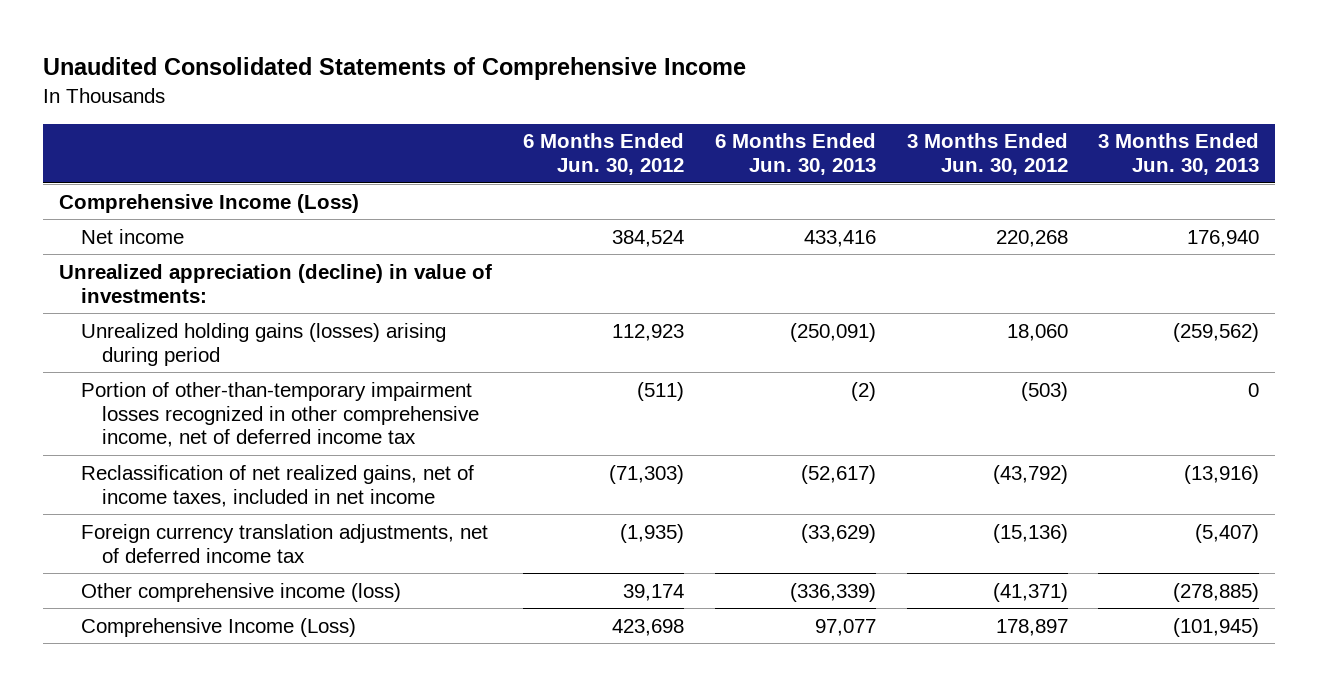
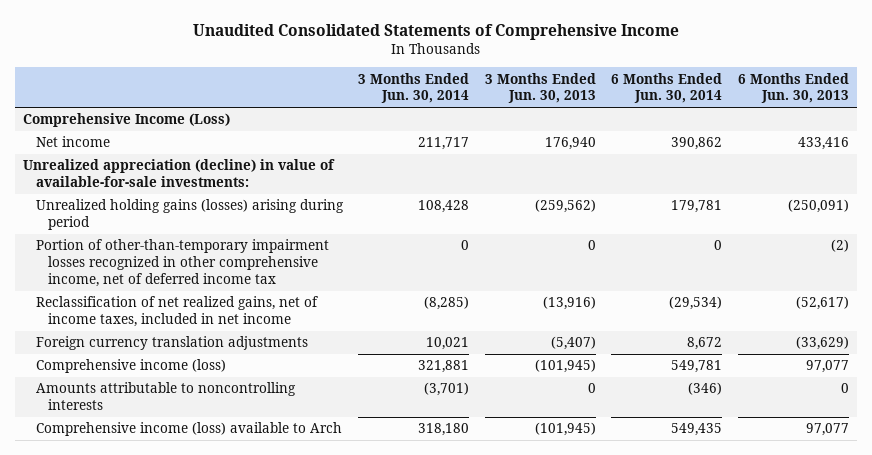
- | 6 Months Ended Jun. 30, 2012 | 6 Months Ended Jun. 30, 2013 | 3 Months Ended Jun. 30, 2012 | 3 Months Ended Jun. 30, 2013
+ | 3 Months Ended Jun. 30, 2014 | 3 Months Ended Jun. 30, 2013 | 6 Months Ended Jun. 30, 2014 | 6 Months Ended Jun. 30, 2013
- Unrealized appreciation (decline) in value of investments:
+ Unrealized appreciation (decline) in value of available-for-sale investments:
- Foreign currency translation adjustments, net of deferred income tax | (1,935) | (33,629) | (15,136) | (5,407)
- Other comprehensive income (loss) | 39,174 | (336,339) | (41,371) | (278,885)
- Comprehensive Income (Loss) | 423,698 | 97,077 | 178,897 | (101,945)
+ Foreign currency translation adjustments | 10,021 | (5,407) | 8,672 | (33,629)
+ Comprehensive income (loss) | 321,881 | (101,945) | 549,781 | 97,077
+ Amounts attributable to noncontrolling interests | (3,701) | 0 | (346) | 0
+ Comprehensive income (loss) available to Arch | 318,180 | (101,945) | 549,435 | 97,077

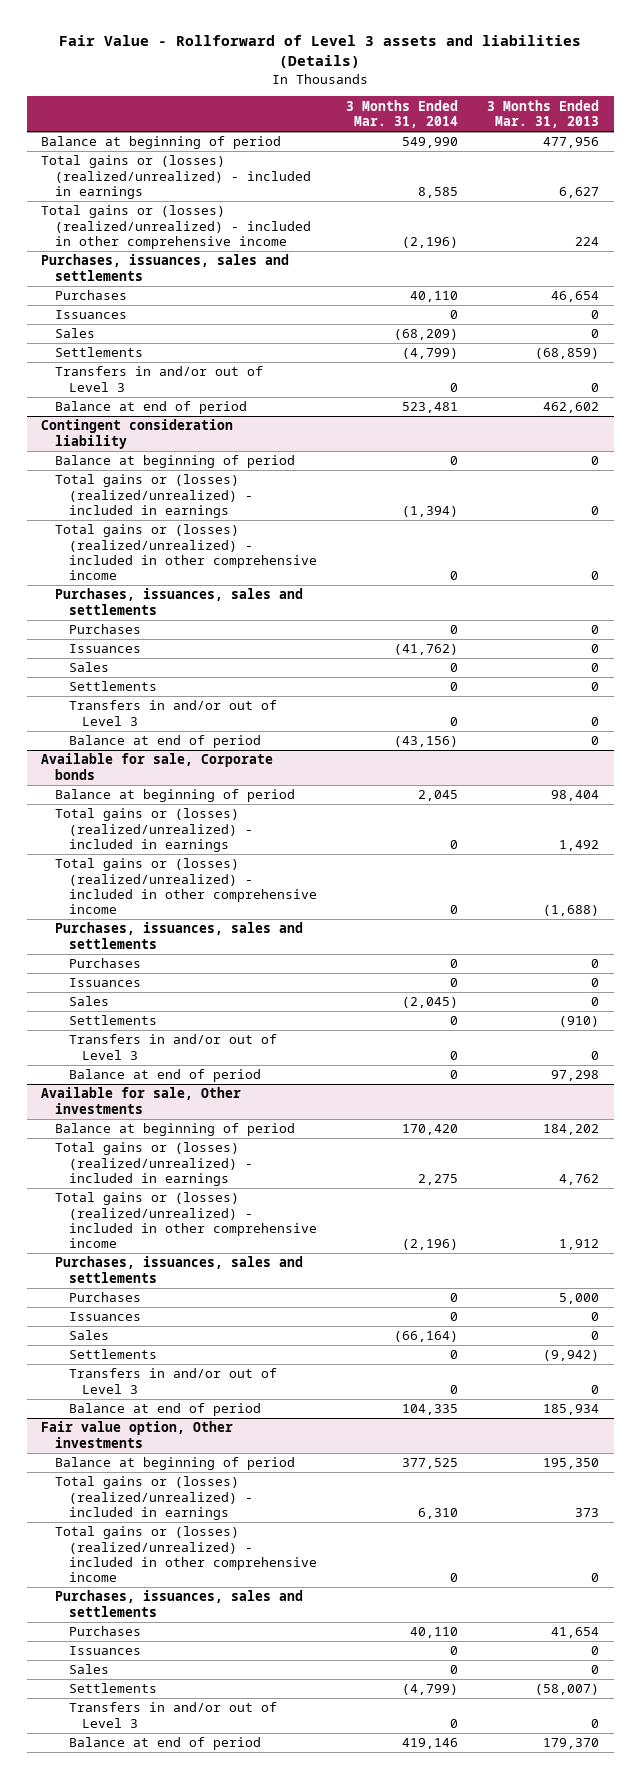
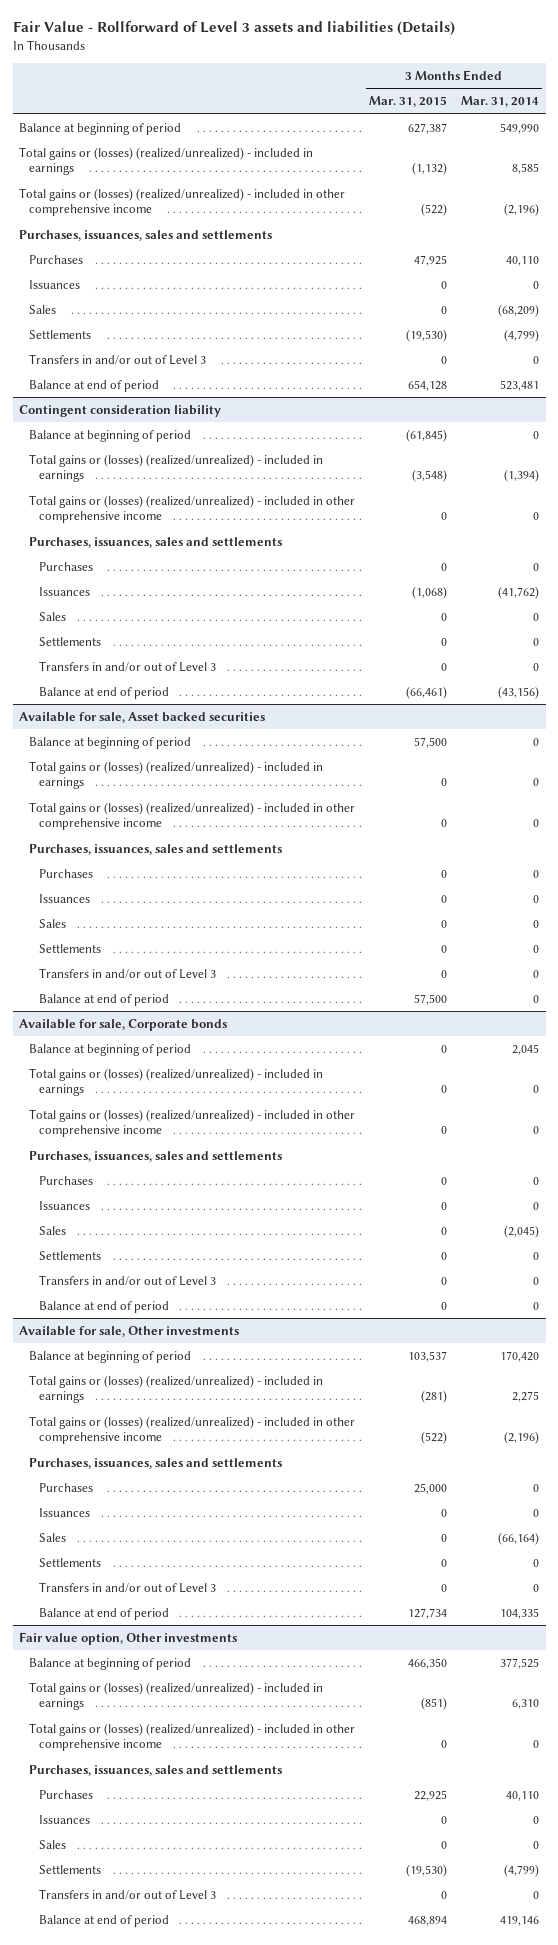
- | 3 Months Ended Mar. 31, 2014 | 3 Months Ended Mar. 31, 2013
+ | 3 Months Ended Mar. 31, 2015 | 3 Months Ended Mar. 31, 2014
+ Available for sale, Asset backed securities
+ Balance at beginning of period | 57,500 | 0
+ Total gains or (losses) (realized/unrealized) - included in earnings | 0 | 0
+ Total gains or (losses) (realized/unrealized) - included in other comprehensive income | 0 | 0
+ Purchases, issuances, sales and settlements
+ Purchases | 0 | 0
+ Issuances | 0 | 0
+ Sales | 0 | 0
+ Settlements | 0 | 0
+ Transfers in and/or out of Level 3 | 0 | 0
+ Balance at end of period | 57,500 | 0

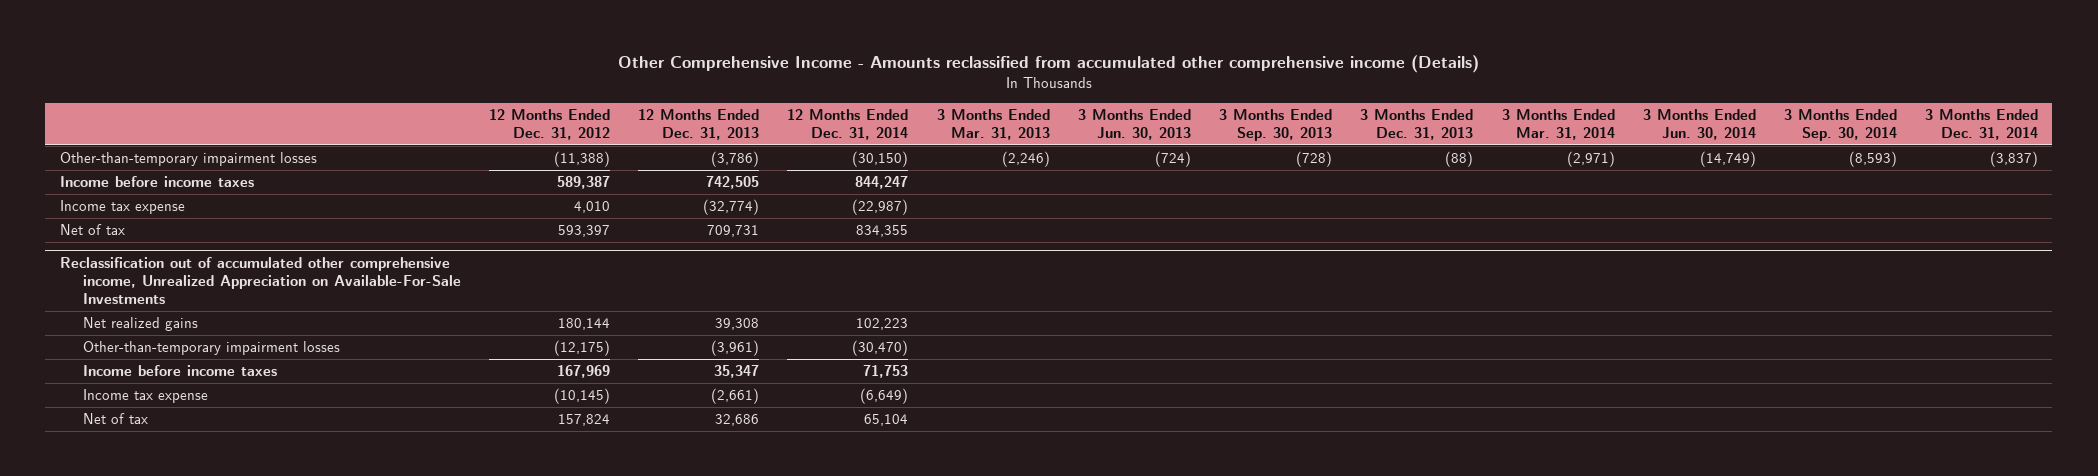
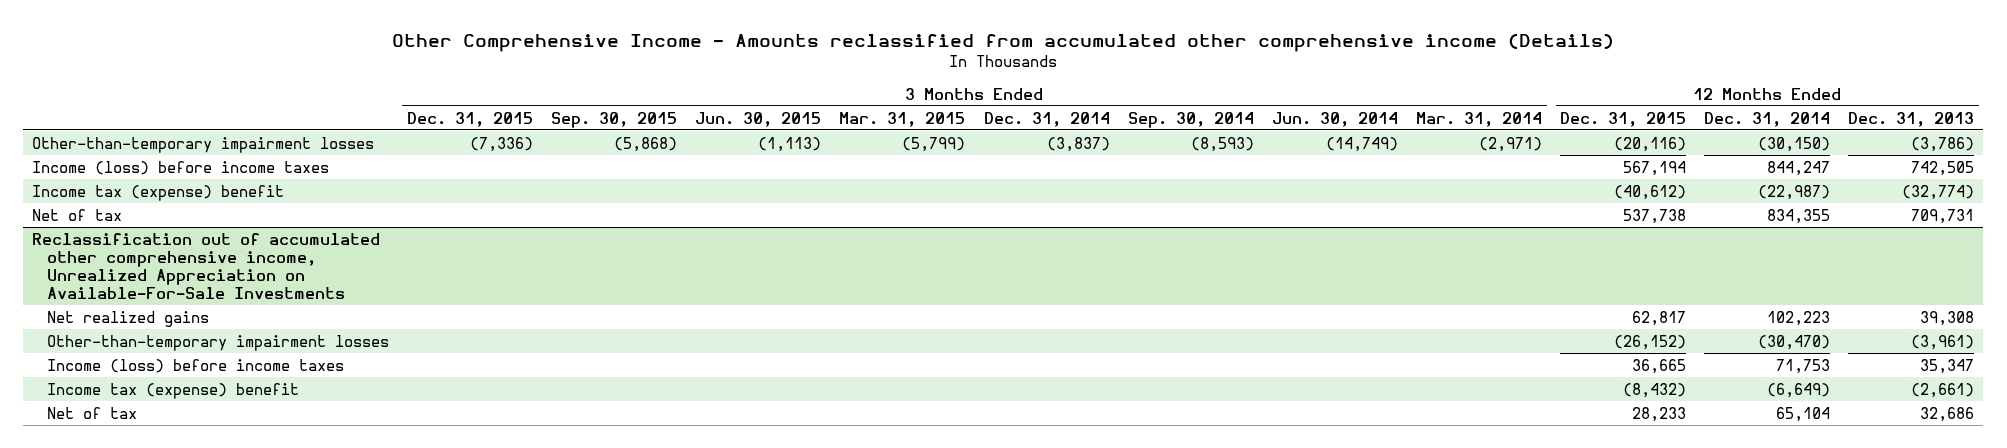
- | 12 Months Ended Dec. 31, 2012 | 12 Months Ended Dec. 31, 2013 | 12 Months Ended Dec. 31, 2014 | 3 Months Ended Mar. 31, 2013 | 3 Months Ended Jun. 30, 2013 | 3 Months Ended Sep. 30, 2013 | 3 Months Ended Dec. 31, 2013 | 3 Months Ended Mar. 31, 2014 | 3 Months Ended Jun. 30, 2014 | 3 Months Ended Sep. 30, 2014 | 3 Months Ended Dec. 31, 2014
+ | 3 Months Ended Dec. 31, 2015 | 3 Months Ended Sep. 30, 2015 | 3 Months Ended Jun. 30, 2015 | 3 Months Ended Mar. 31, 2015 | 3 Months Ended Dec. 31, 2014 | 3 Months Ended Sep. 30, 2014 | 3 Months Ended Jun. 30, 2014 | 3 Months Ended Mar. 31, 2014 | 12 Months Ended Dec. 31, 2015 | 12 Months Ended Dec. 31, 2014 | 12 Months Ended Dec. 31, 2013
- Income before income taxes | 589,387 | 742,505 | 844,247 | | | | | | | |
- Income tax expense | 4,010 | (32,774) | (22,987) | | | | | | | |
+ Income (loss) before income taxes | | | | | | | | | 567,194 | 844,247 | 742,505
+ Income tax (expense) benefit | | | | | | | | | (40,612) | (22,987) | (32,774)
@ Reclassification out of accumulated other comprehensive income, Unrealized Appreciation on Available-For-Sale Investments
- Income before income taxes | 167,969 | 35,347 | 71,753 | | | | | | | |
- Income tax expense | (10,145) | (2,661) | (6,649) | | | | | | | |
+ Income (loss) before income taxes | | | | | | | | | 36,665 | 71,753 | 35,347
+ Income tax (expense) benefit | | | | | | | | | (8,432) | (6,649) | (2,661)

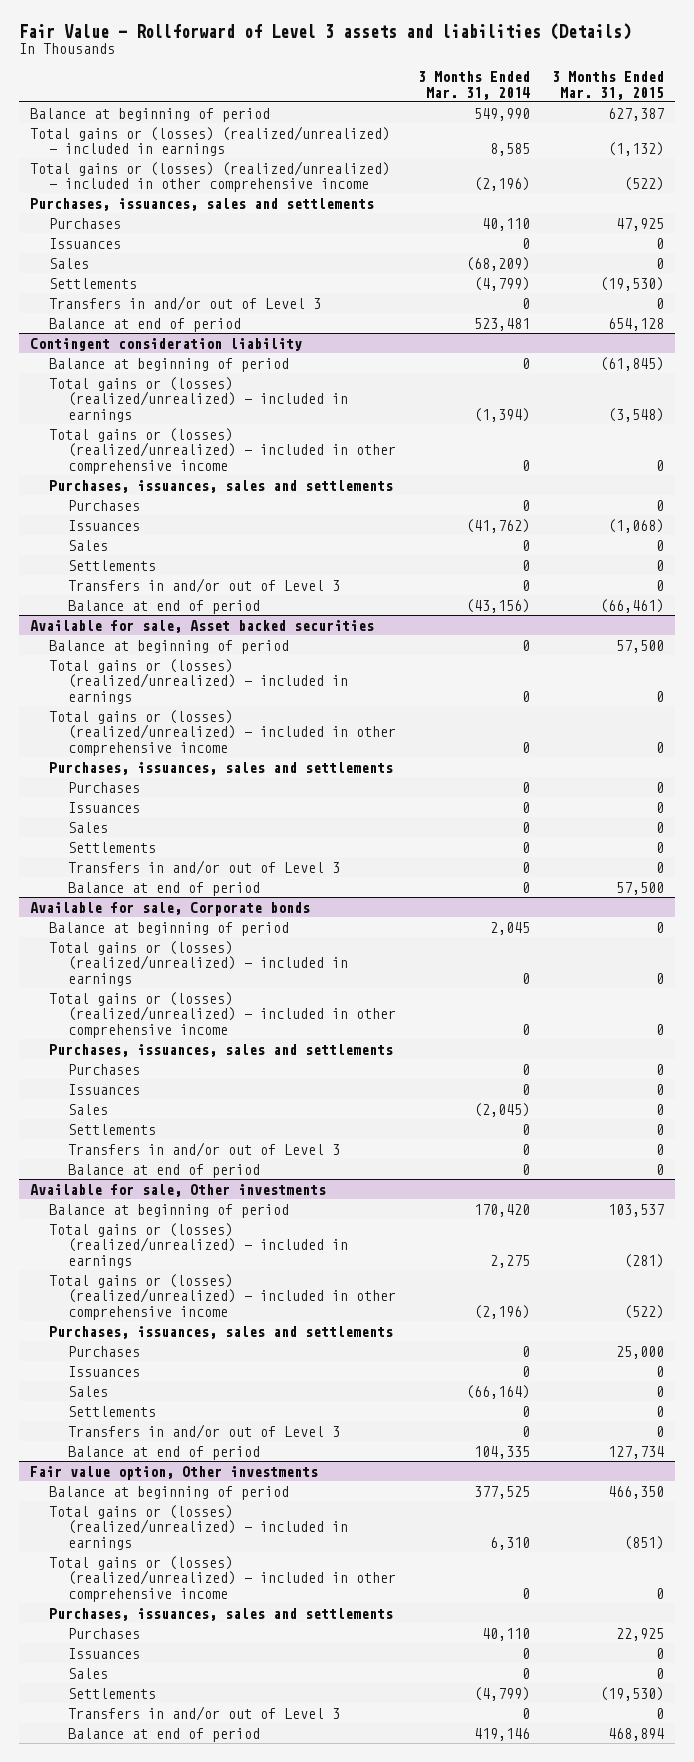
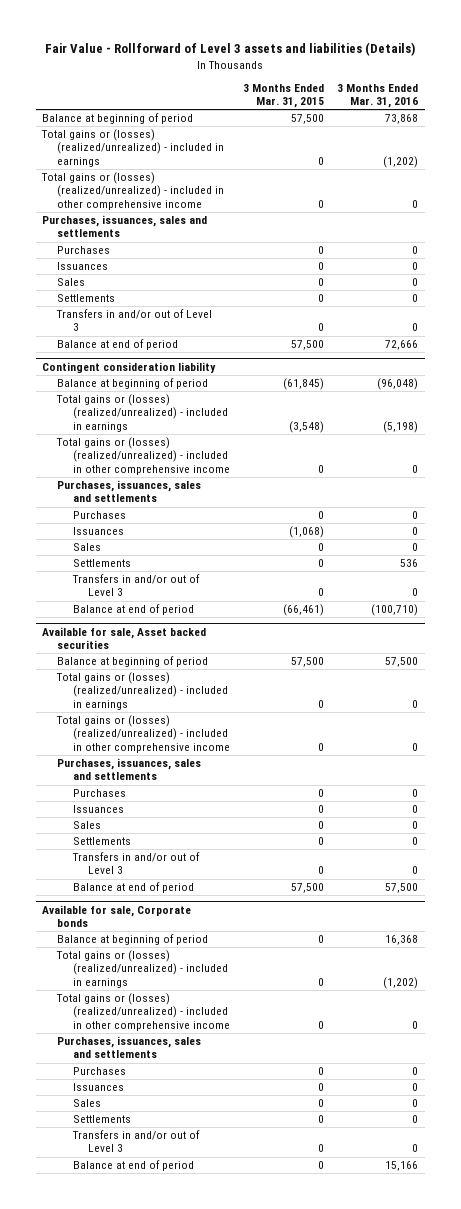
- | 3 Months Ended Mar. 31, 2014 | 3 Months Ended Mar. 31, 2015
+ | 3 Months Ended Mar. 31, 2015 | 3 Months Ended Mar. 31, 2016
- Balance at beginning of period | 549,990 | 627,387
- Total gains or (losses) (realized/unrealized) - included in earnings | 8,585 | (1,132)
- Total gains or (losses) (realized/unrealized) - included in other comprehensive income | (2,196) | (522)
+ Balance at beginning of period | 57,500 | 73,868
+ Total gains or (losses) (realized/unrealized) - included in earnings | 0 | (1,202)
+ Total gains or (losses) (realized/unrealized) - included in other comprehensive income | 0 | 0
- Purchases | 40,110 | 47,925
+ Purchases | 0 | 0
- Settlements | (4,799) | (19,530)
+ Settlements | 0 | 0
- Balance at end of period | 523,481 | 654,128
+ Balance at end of period | 57,500 | 72,666
- Available for sale, Other investments
- Balance at beginning of period | 170,420 | 103,537
- Total gains or (losses) (realized/unrealized) - included in earnings | 2,275 | (281)
- Total gains or (losses) (realized/unrealized) - included in other comprehensive income | (2,196) | (522)
- Purchases, issuances, sales and settlements
- Purchases | 0 | 25,000
- Issuances | 0 | 0
- Sales | (66,164) | 0
- Settlements | 0 | 0
- Transfers in and/or out of Level 3 | 0 | 0
- Balance at end of period | 104,335 | 127,734
- Fair value option, Other investments
- Balance at beginning of period | 377,525 | 466,350
- Total gains or (losses) (realized/unrealized) - included in earnings | 6,310 | (851)
- Total gains or (losses) (realized/unrealized) - included in other comprehensive income | 0 | 0
- Purchases, issuances, sales and settlements
- Purchases | 40,110 | 22,925
- Issuances | 0 | 0
- Sales | 0 | 0
- Settlements | (4,799) | (19,530)
- Transfers in and/or out of Level 3 | 0 | 0
- Balance at end of period | 419,146 | 468,894

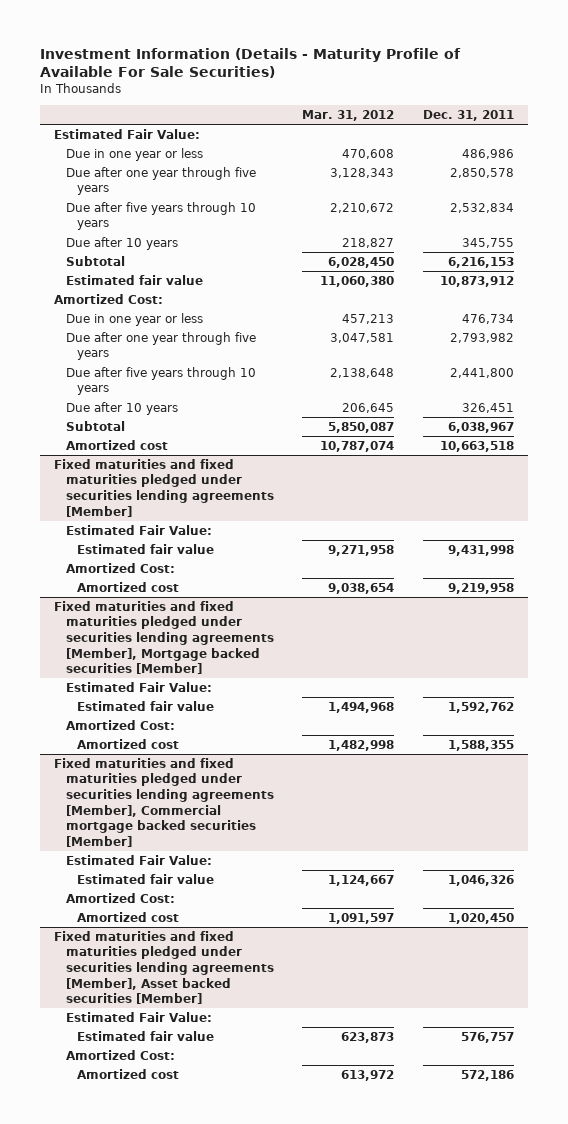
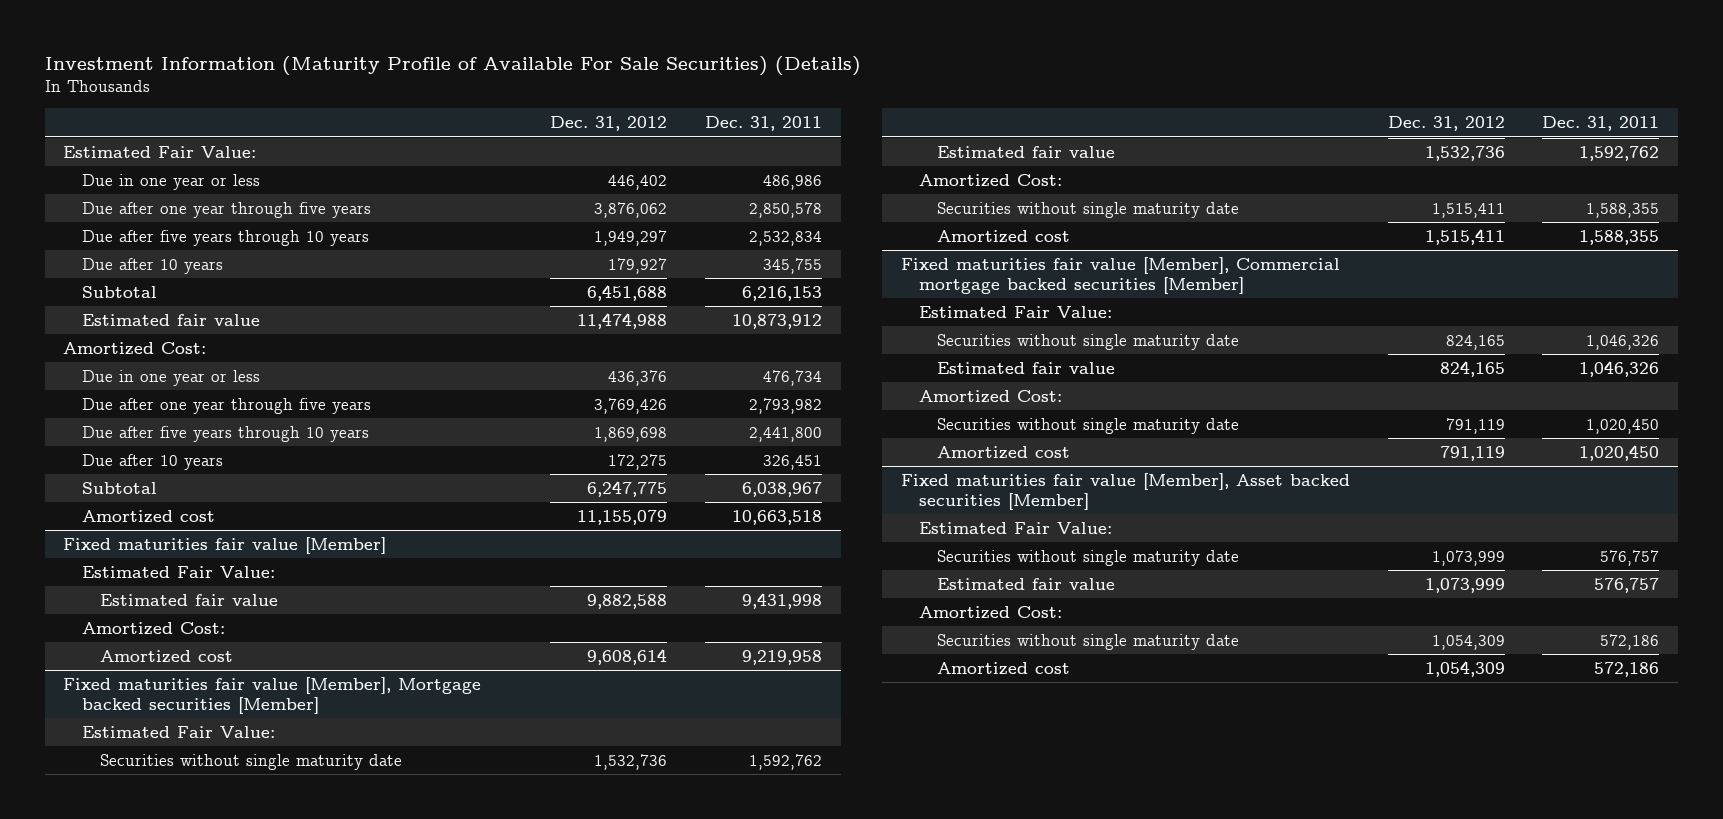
- Investment Information (Details - Maturity Profile of Available For Sale Securities)
+ Investment Information (Maturity Profile of Available For Sale Securities) (Details)
- | Mar. 31, 2012 | Dec. 31, 2011
+ | Dec. 31, 2012 | Dec. 31, 2011
- Fixed maturities and fixed maturities pledged under securities lending agreements [Member]
+ Fixed maturities fair value [Member]
- Fixed maturities and fixed maturities pledged under securities lending agreements [Member], Mortgage backed securities [Member]
+ Fixed maturities fair value [Member], Mortgage backed securities [Member]
+ Securities without single maturity date | 1,532,736 | 1,592,762
+ Securities without single maturity date | 1,515,411 | 1,588,355
- Fixed maturities and fixed maturities pledged under securities lending agreements [Member], Commercial mortgage backed securities [Member]
+ Fixed maturities fair value [Member], Commercial mortgage backed securities [Member]
+ Securities without single maturity date | 824,165 | 1,046,326
+ Securities without single maturity date | 791,119 | 1,020,450
- Fixed maturities and fixed maturities pledged under securities lending agreements [Member], Asset backed securities [Member]
+ Fixed maturities fair value [Member], Asset backed securities [Member]
+ Securities without single maturity date | 1,073,999 | 576,757
+ Securities without single maturity date | 1,054,309 | 572,186

